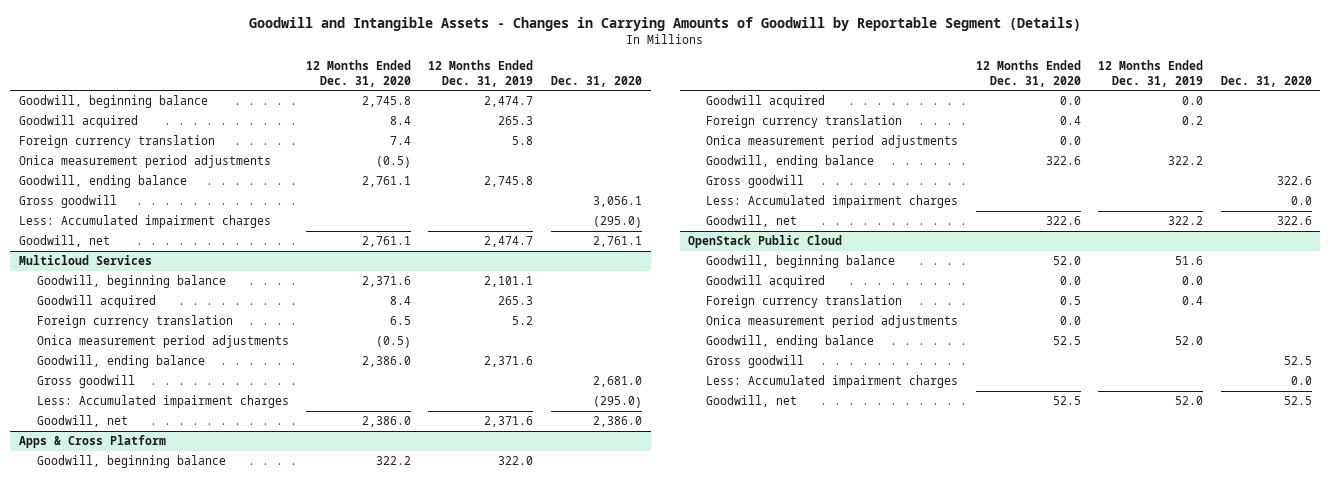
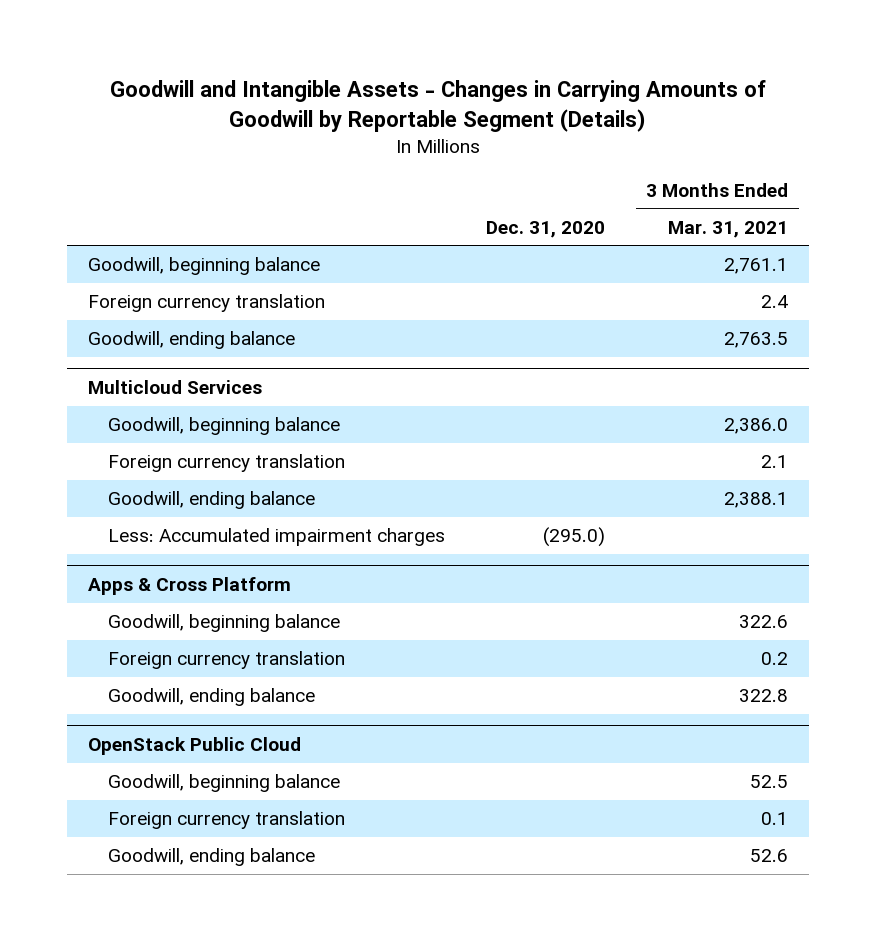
- | 12 Months Ended Dec. 31, 2020 | 12 Months Ended Dec. 31, 2019 | Dec. 31, 2020
+ | Dec. 31, 2020 | 3 Months Ended Mar. 31, 2021
- Goodwill acquired | 8.4 | 265.3 |
- Onica measurement period adjustments | (0.5) | |
- Gross goodwill | | | 3,056.1
- Less: Accumulated impairment charges | | | (295.0)
- Goodwill, net | 2,761.1 | 2,474.7 | 2,761.1
@ Multicloud Services
- Goodwill acquired | 8.4 | 265.3 |
- Onica measurement period adjustments | (0.5) | |
- Gross goodwill | | | 2,681.0
- Goodwill, net | 2,386.0 | 2,371.6 | 2,386.0
@ Apps & Cross Platform
- Goodwill acquired | 0.0 | 0.0 |
- Onica measurement period adjustments | 0.0 | |
- Gross goodwill | | | 322.6
- Less: Accumulated impairment charges | | | 0.0
- Goodwill, net | 322.6 | 322.2 | 322.6
@ OpenStack Public Cloud
- Goodwill acquired | 0.0 | 0.0 |
- Onica measurement period adjustments | 0.0 | |
- Gross goodwill | | | 52.5
- Less: Accumulated impairment charges | | | 0.0
- Goodwill, net | 52.5 | 52.0 | 52.5

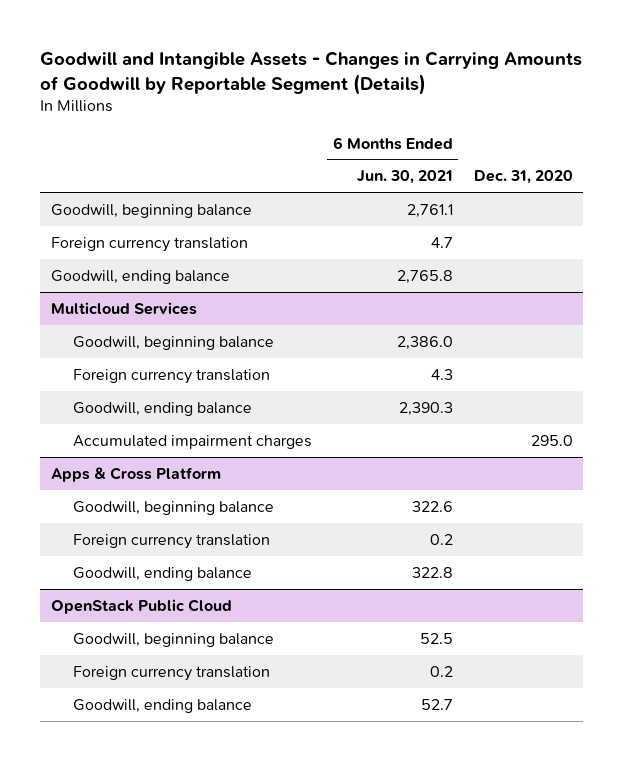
- | Dec. 31, 2020 | 3 Months Ended Mar. 31, 2021
+ | 6 Months Ended Jun. 30, 2021 | Dec. 31, 2020
@ Multicloud Services
- Less: Accumulated impairment charges | (295.0) |
+ Accumulated impairment charges | | 295.0

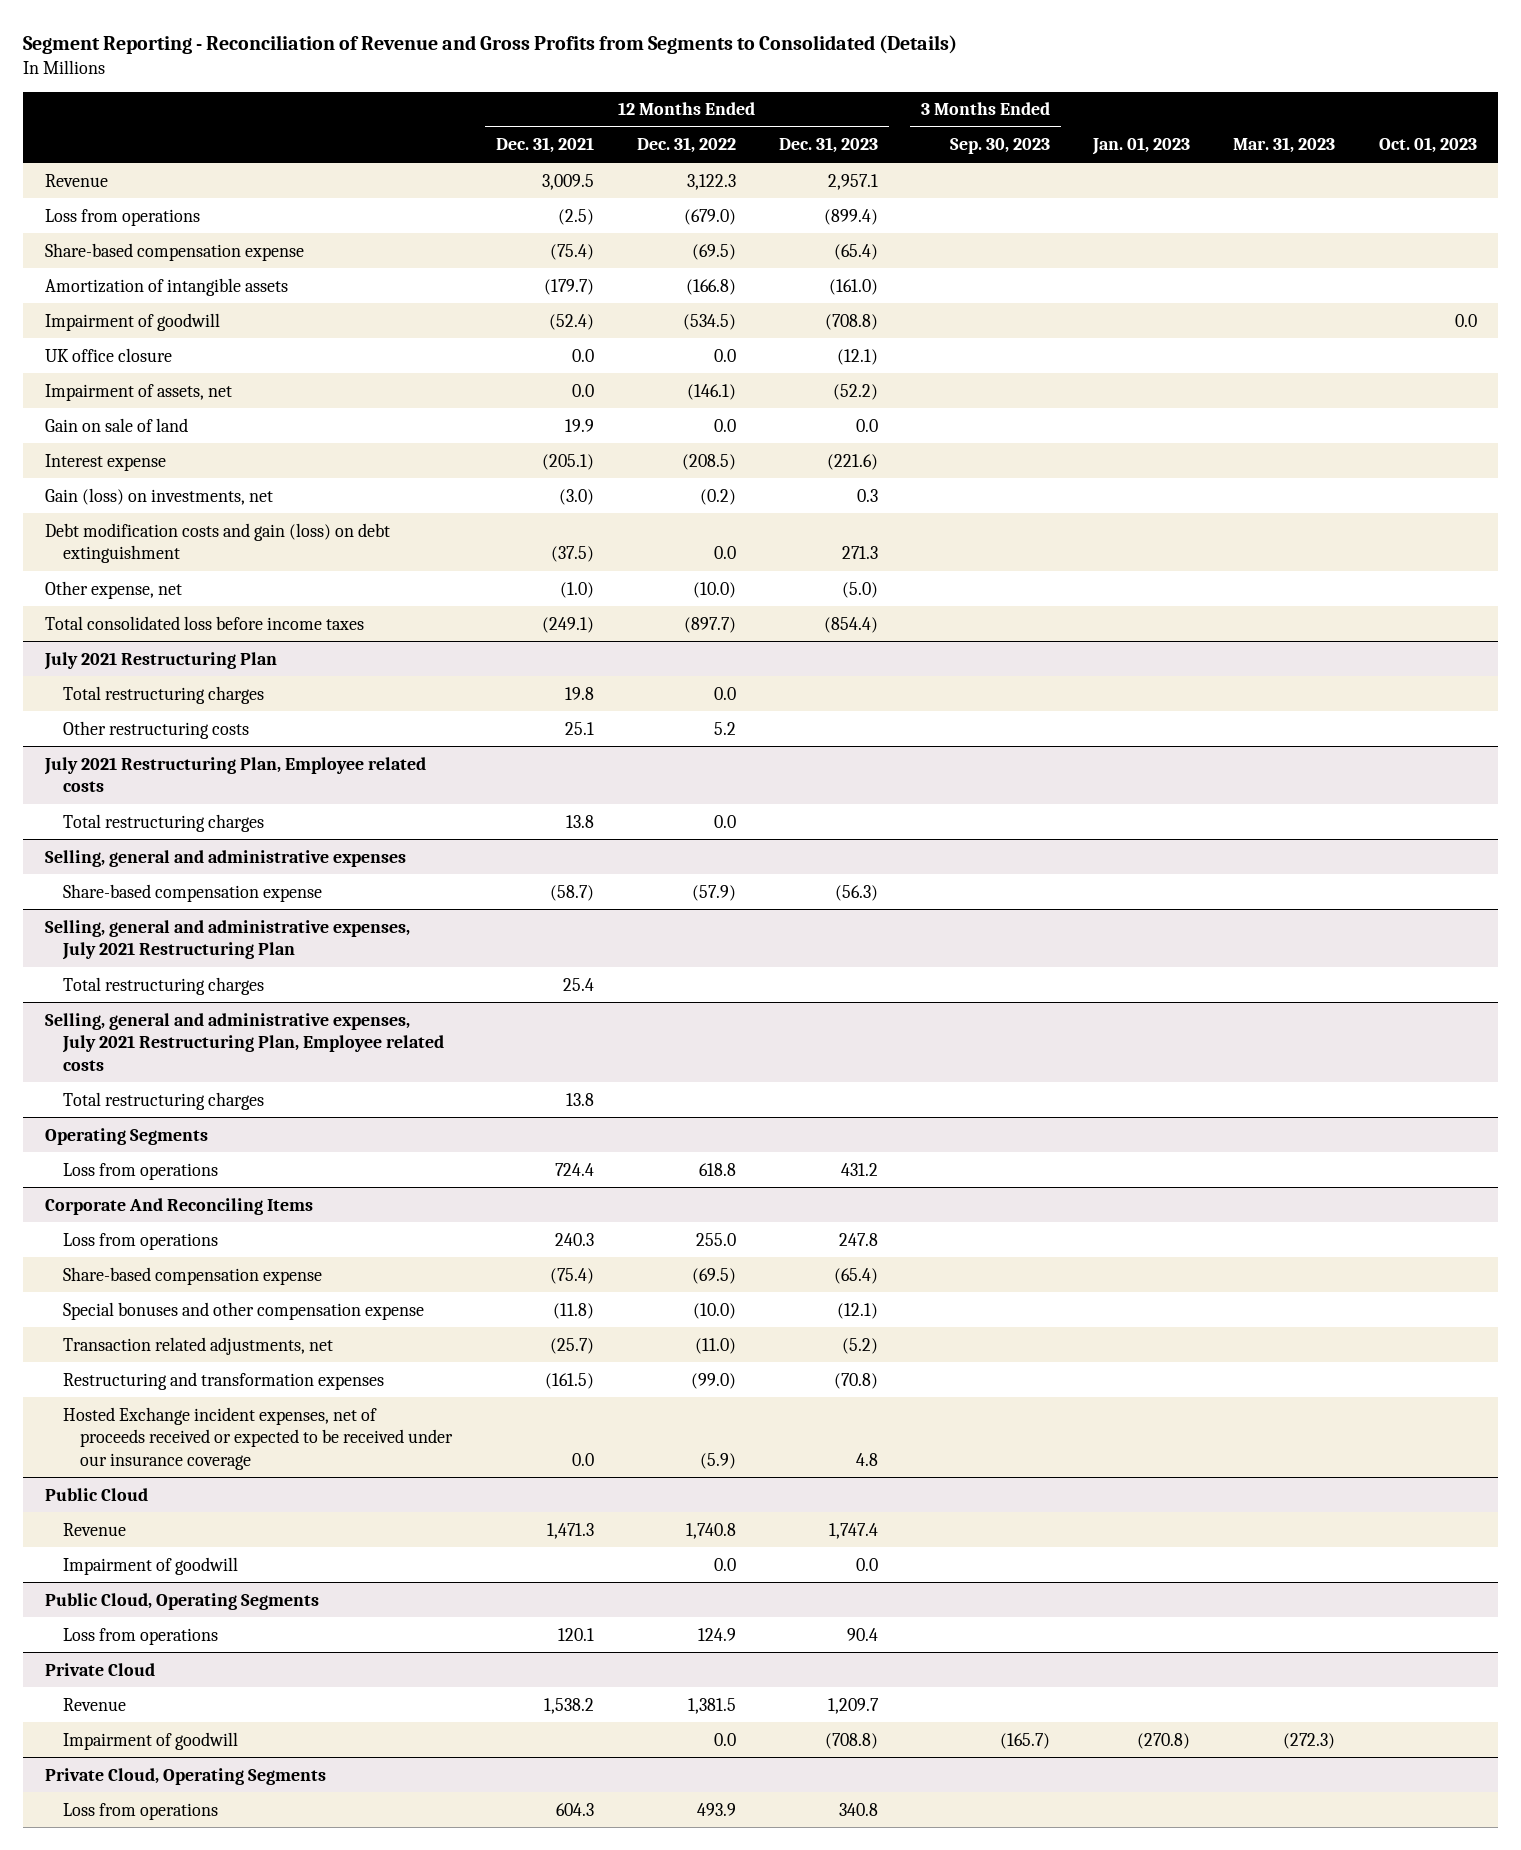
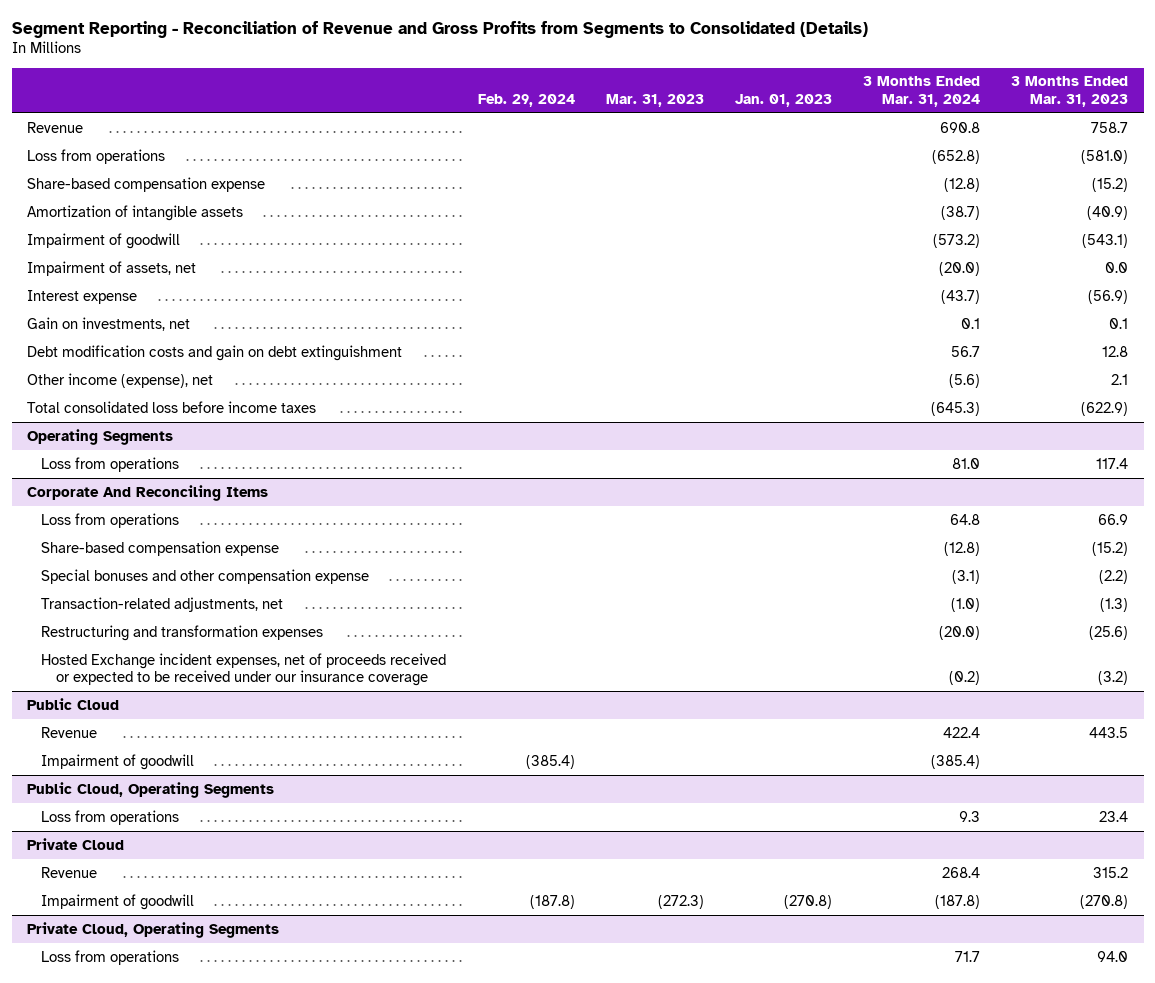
- | 12 Months Ended Dec. 31, 2021 | 12 Months Ended Dec. 31, 2022 | 12 Months Ended Dec. 31, 2023 | 3 Months Ended Sep. 30, 2023 | Jan. 01, 2023 | Mar. 31, 2023 | Oct. 01, 2023
+ | Feb. 29, 2024 | Mar. 31, 2023 | Jan. 01, 2023 | 3 Months Ended Mar. 31, 2024 | 3 Months Ended Mar. 31, 2023
- UK office closure | 0.0 | 0.0 | (12.1) | | | |
- Gain on sale of land | 19.9 | 0.0 | 0.0 | | | |
- Gain (loss) on investments, net | (3.0) | (0.2) | 0.3 | | | |
- Debt modification costs and gain (loss) on debt extinguishment | (37.5) | 0.0 | 271.3 | | | |
- Other expense, net | (1.0) | (10.0) | (5.0) | | | |
+ Gain on investments, net | | | | 0.1 | 0.1
+ Debt modification costs and gain on debt extinguishment | | | | 56.7 | 12.8
+ Other income (expense), net | | | | (5.6) | 2.1
- July 2021 Restructuring Plan
- Total restructuring charges | 19.8 | 0.0 | | | | |
- Other restructuring costs | 25.1 | 5.2 | | | | |
- July 2021 Restructuring Plan, Employee related costs
- Total restructuring charges | 13.8 | 0.0 | | | | |
- Selling, general and administrative expenses
- Share-based compensation expense | (58.7) | (57.9) | (56.3) | | | |
- Selling, general and administrative expenses, July 2021 Restructuring Plan
- Total restructuring charges | 25.4 | | | | | |
- Selling, general and administrative expenses, July 2021 Restructuring Plan, Employee related costs
- Total restructuring charges | 13.8 | | | | | |
@ Corporate And Reconciling Items
- Transaction related adjustments, net | (25.7) | (11.0) | (5.2) | | | |
+ Transaction-related adjustments, net | | | | (1.0) | (1.3)

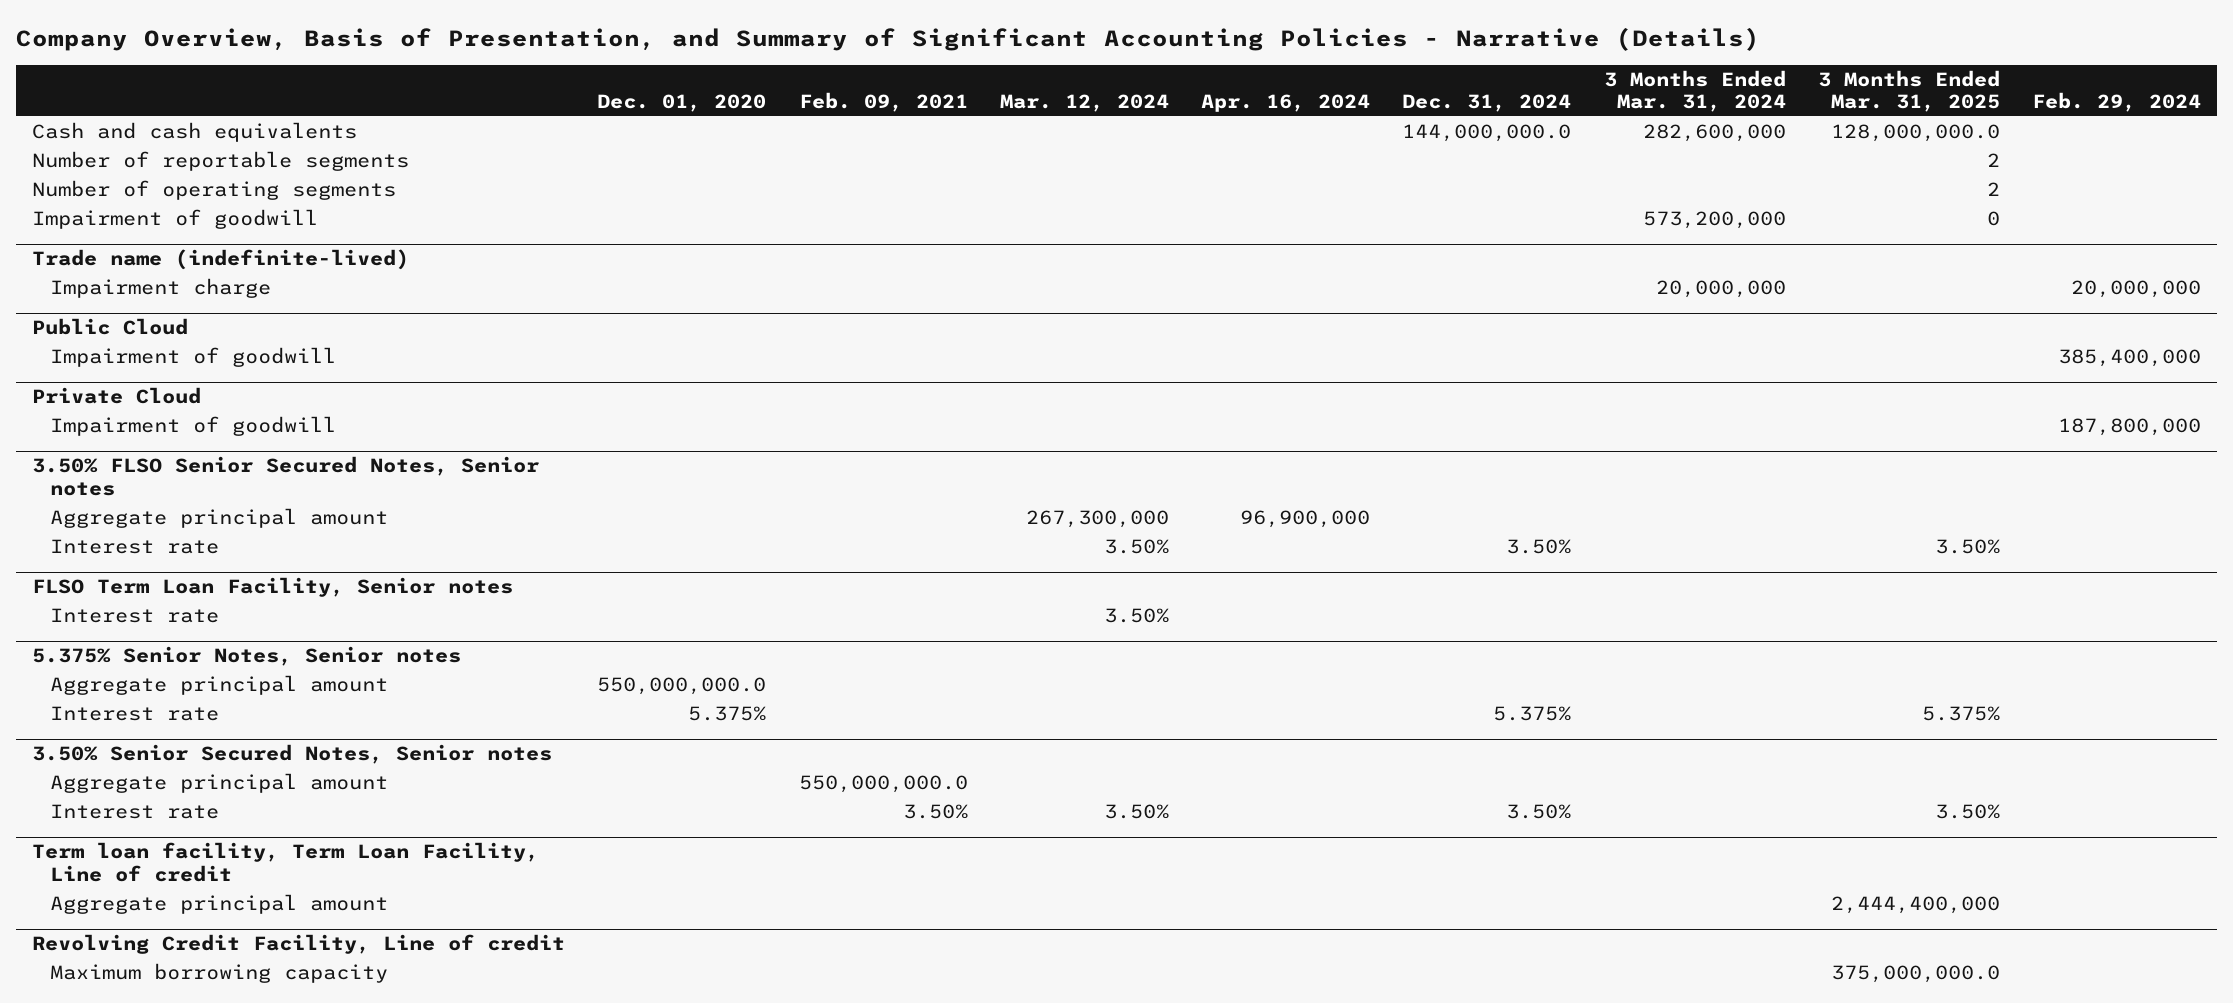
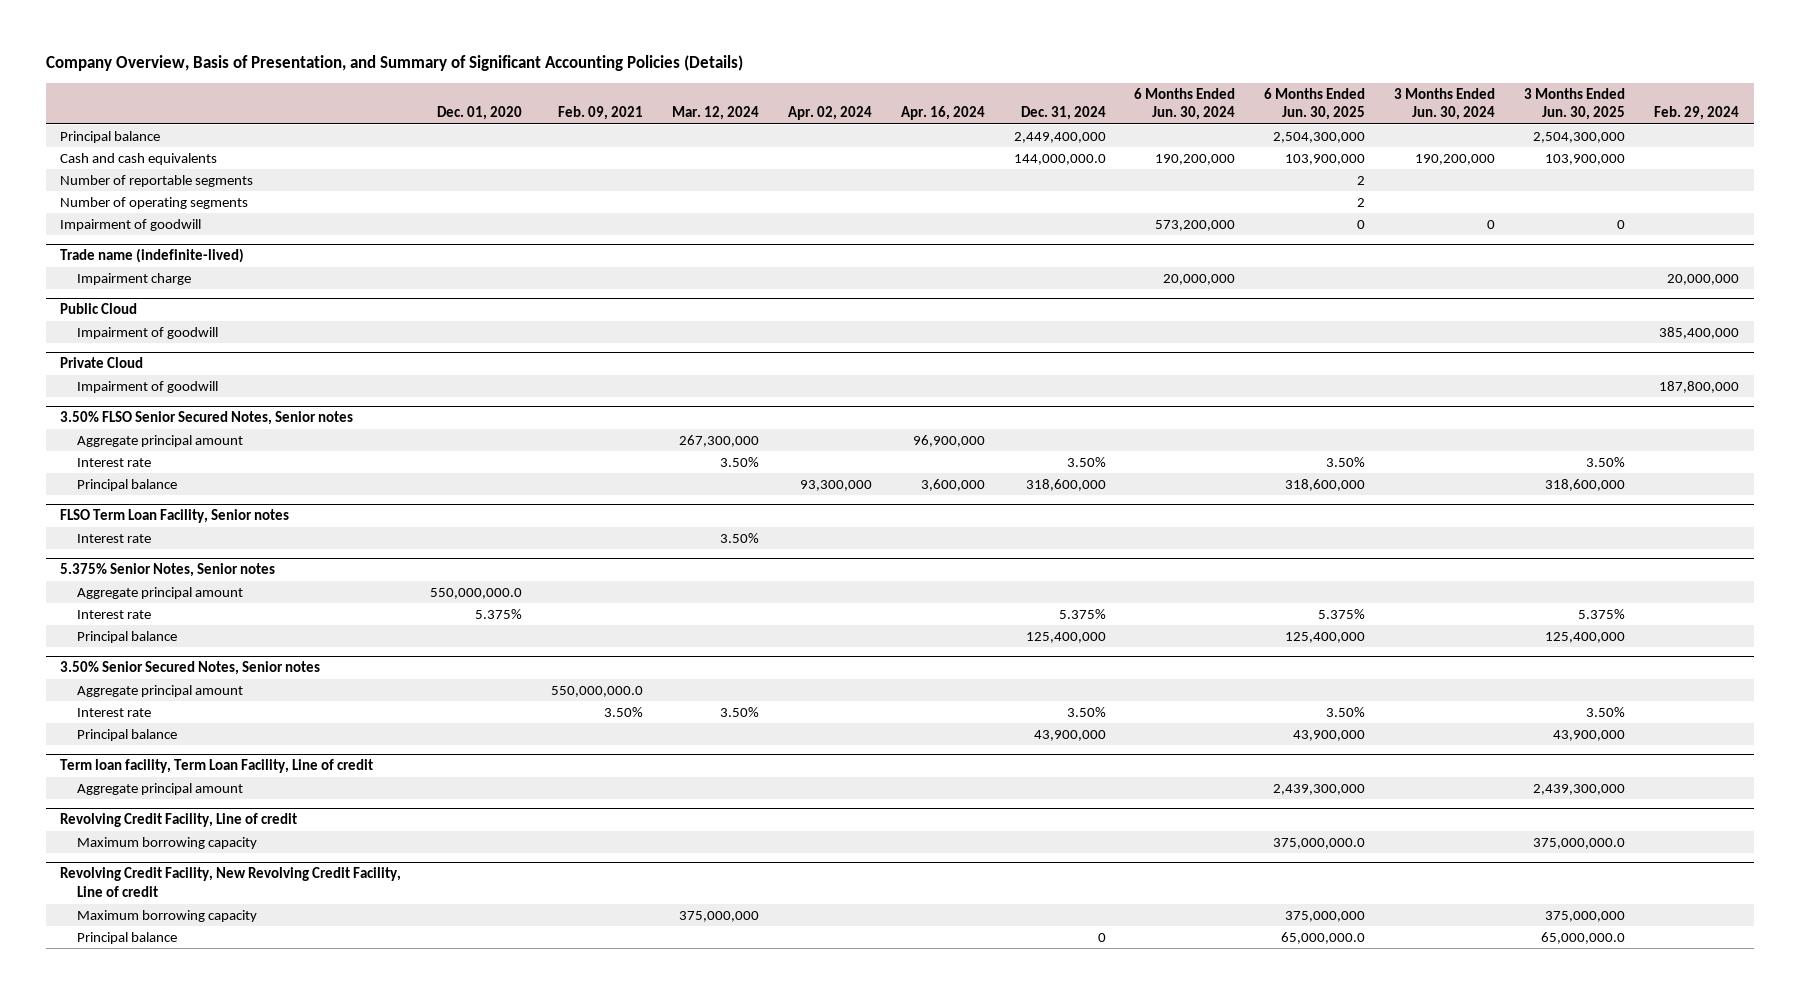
- Company Overview, Basis of Presentation, and Summary of Significant Accounting Policies - Narrative (Details)
+ Company Overview, Basis of Presentation, and Summary of Significant Accounting Policies (Details)
- | Dec. 01, 2020 | Feb. 09, 2021 | Mar. 12, 2024 | Apr. 16, 2024 | Dec. 31, 2024 | 3 Months Ended Mar. 31, 2024 | 3 Months Ended Mar. 31, 2025 | Feb. 29, 2024
+ | Dec. 01, 2020 | Feb. 09, 2021 | Mar. 12, 2024 | Apr. 02, 2024 | Apr. 16, 2024 | Dec. 31, 2024 | 6 Months Ended Jun. 30, 2024 | 6 Months Ended Jun. 30, 2025 | 3 Months Ended Jun. 30, 2024 | 3 Months Ended Jun. 30, 2025 | Feb. 29, 2024
+ Principal balance | | | | | | 2,449,400,000 | | 2,504,300,000 | | 2,504,300,000 |
@ 3.50% FLSO Senior Secured Notes, Senior notes
+ Principal balance | | | | 93,300,000 | 3,600,000 | 318,600,000 | | 318,600,000 | | 318,600,000 |
@ 5.375% Senior Notes, Senior notes
+ Principal balance | | | | | | 125,400,000 | | 125,400,000 | | 125,400,000 |
@ 3.50% Senior Secured Notes, Senior notes
+ Principal balance | | | | | | 43,900,000 | | 43,900,000 | | 43,900,000 |
+ Revolving Credit Facility, New Revolving Credit Facility, Line of credit
+ Maximum borrowing capacity | | | 375,000,000 | | | | | 375,000,000 | | 375,000,000 |
+ Principal balance | | | | | | 0 | | 65,000,000.0 | | 65,000,000.0 |

